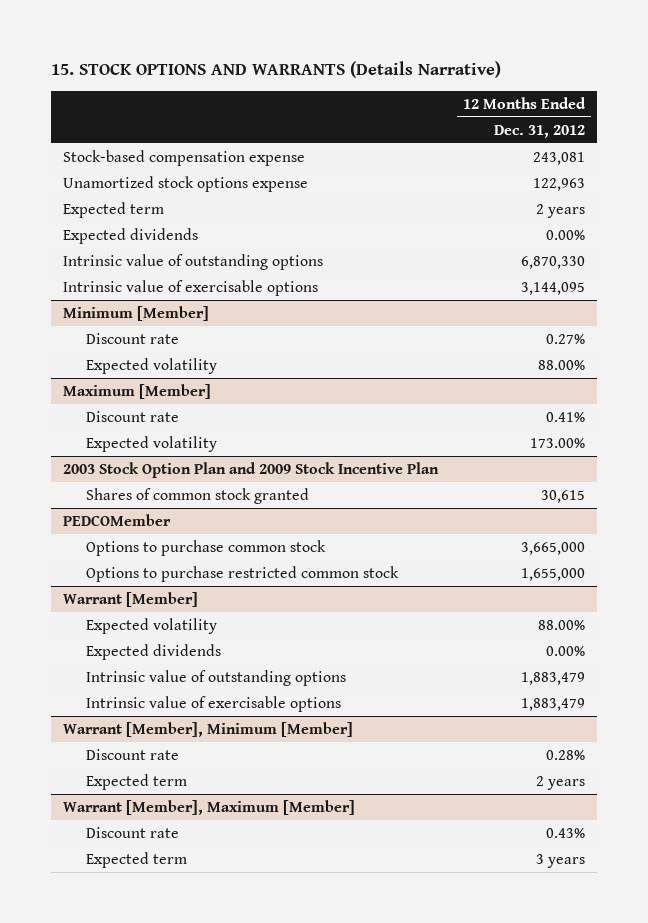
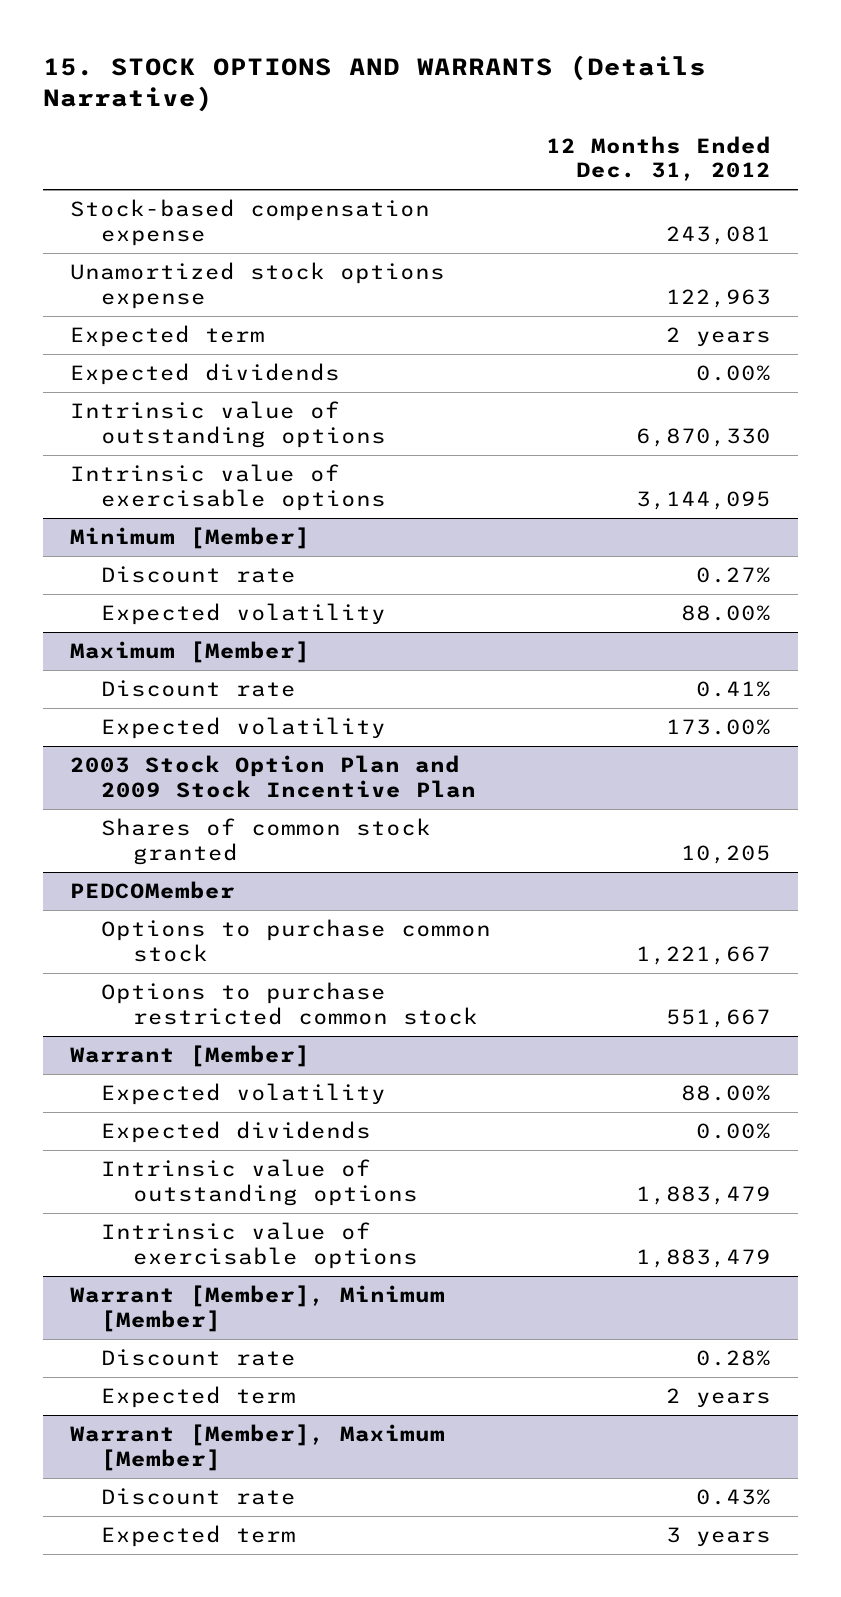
@ 2003 Stock Option Plan and 2009 Stock Incentive Plan
- Shares of common stock granted | 30,615
+ Shares of common stock granted | 10,205
@ PEDCOMember
- Options to purchase common stock | 3,665,000
- Options to purchase restricted common stock | 1,655,000
+ Options to purchase common stock | 1,221,667
+ Options to purchase restricted common stock | 551,667

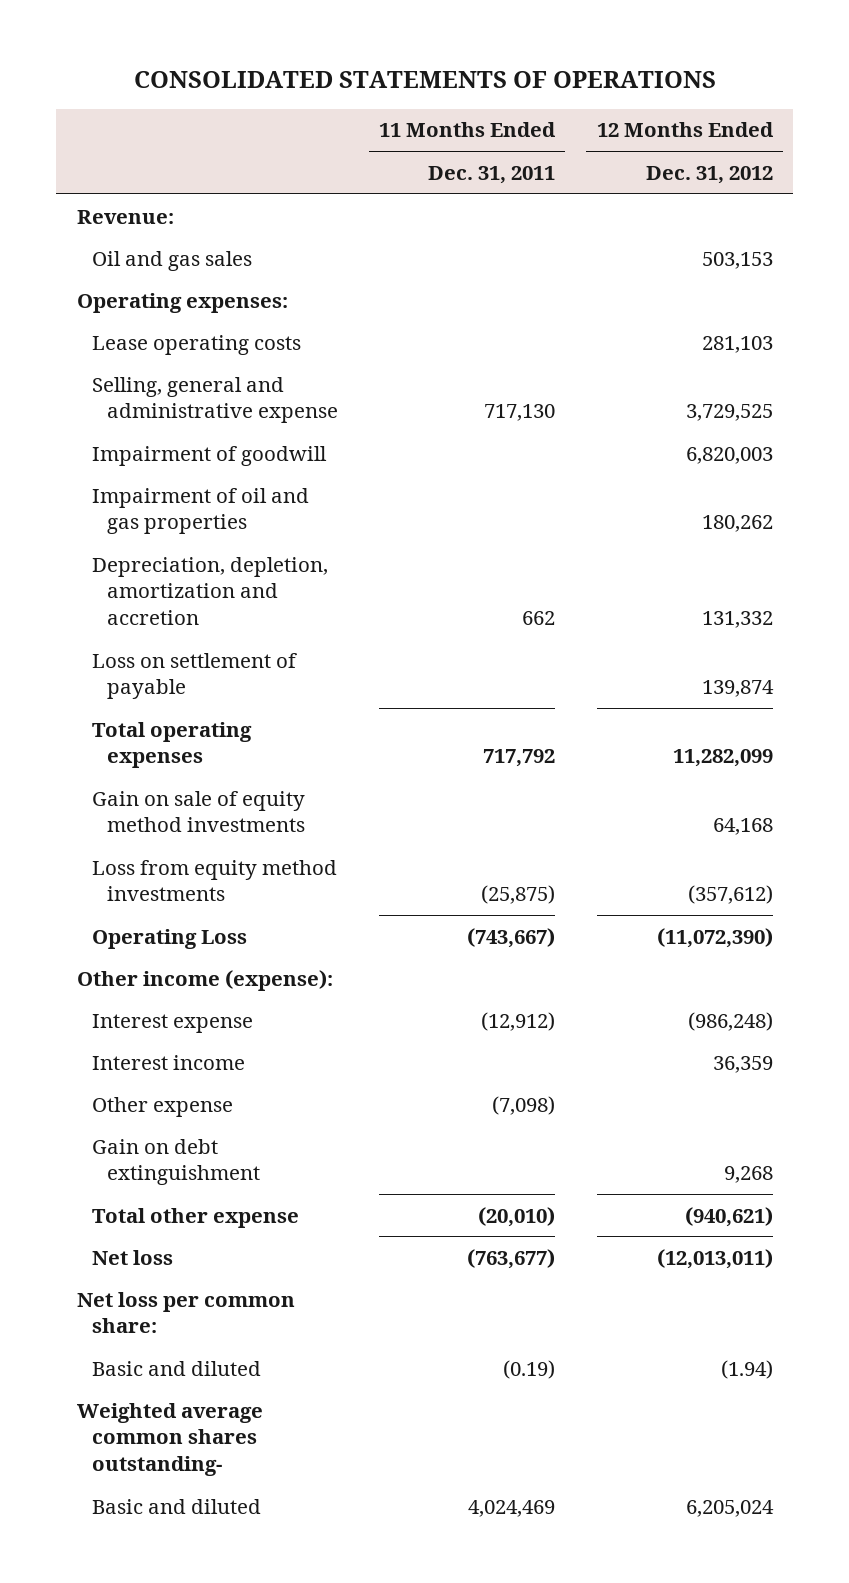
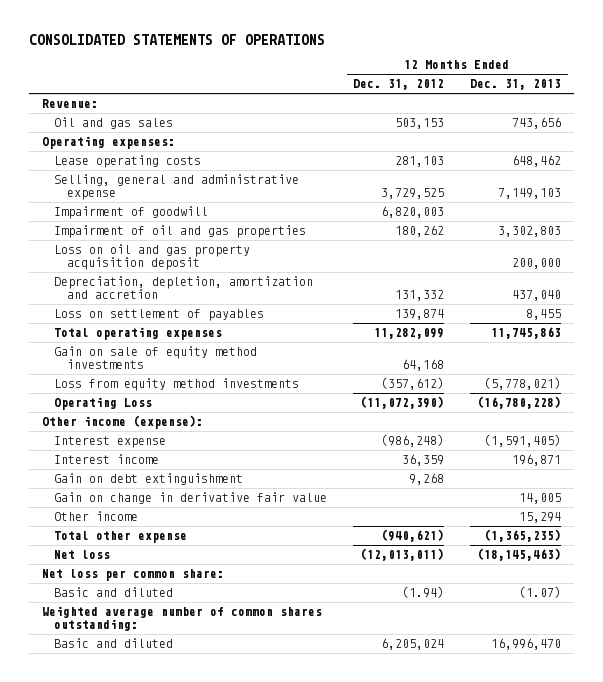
- | 11 Months Ended Dec. 31, 2011 | 12 Months Ended Dec. 31, 2012
+ | 12 Months Ended Dec. 31, 2012 | 12 Months Ended Dec. 31, 2013
+ Loss on oil and gas property acquisition deposit | | 200,000
- Loss on settlement of payable | | 139,874
+ Loss on settlement of payables | 139,874 | 8,455
- Other expense | (7,098) |
+ Gain on change in derivative fair value | | 14,005
+ Other income | | 15,294
- Weighted average common shares outstanding-
+ Weighted average number of common shares outstanding:

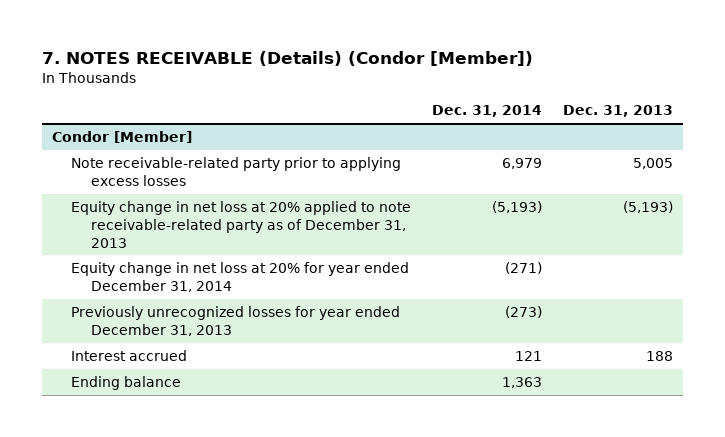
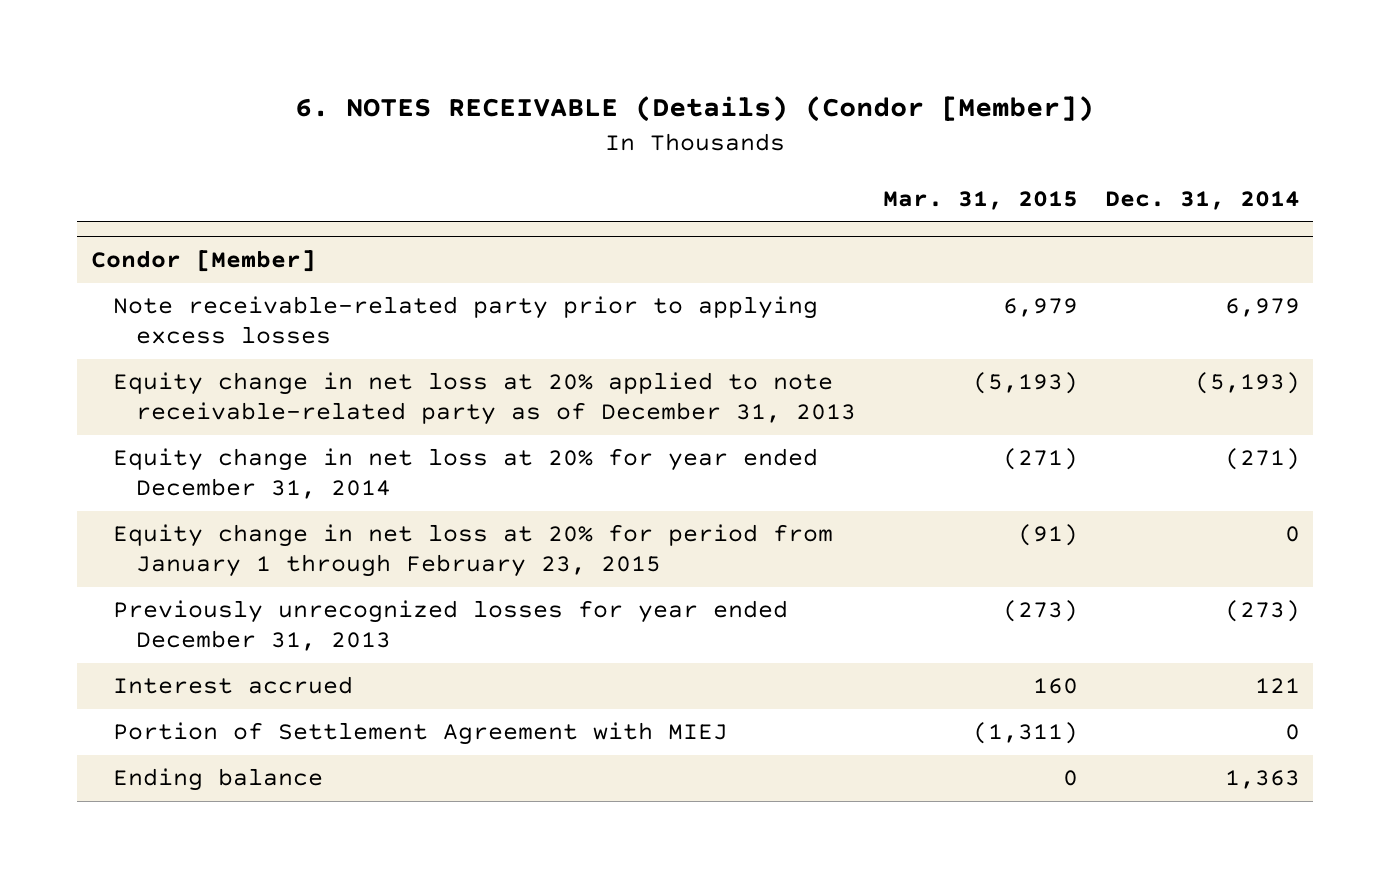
- 7. NOTES RECEIVABLE (Details) (Condor [Member])
+ 6. NOTES RECEIVABLE (Details) (Condor [Member])
- | Dec. 31, 2014 | Dec. 31, 2013
+ | Mar. 31, 2015 | Dec. 31, 2014
@ Condor [Member]
+ Equity change in net loss at 20% for period from January 1 through February 23, 2015 | (91) | 0
+ Portion of Settlement Agreement with MIEJ | (1,311) | 0

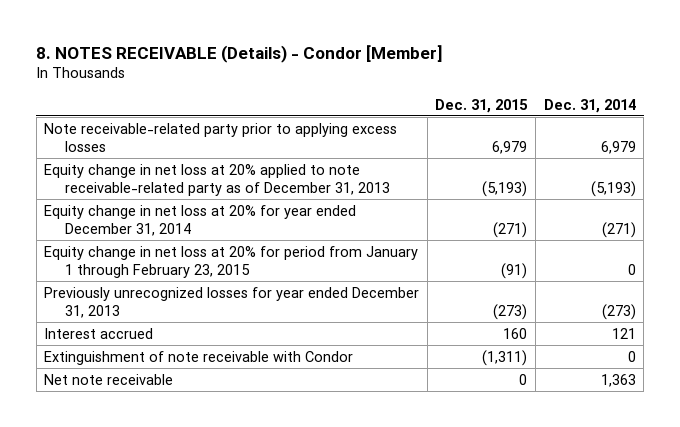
- 6. NOTES RECEIVABLE (Details) (Condor [Member])
+ 8. NOTES RECEIVABLE (Details) - Condor [Member]
- | Mar. 31, 2015 | Dec. 31, 2014
+ | Dec. 31, 2015 | Dec. 31, 2014
- Condor [Member]
- Portion of Settlement Agreement with MIEJ | (1,311) | 0
- Ending balance | 0 | 1,363
+ Extinguishment of note receivable with Condor | (1,311) | 0
+ Net note receivable | 0 | 1,363

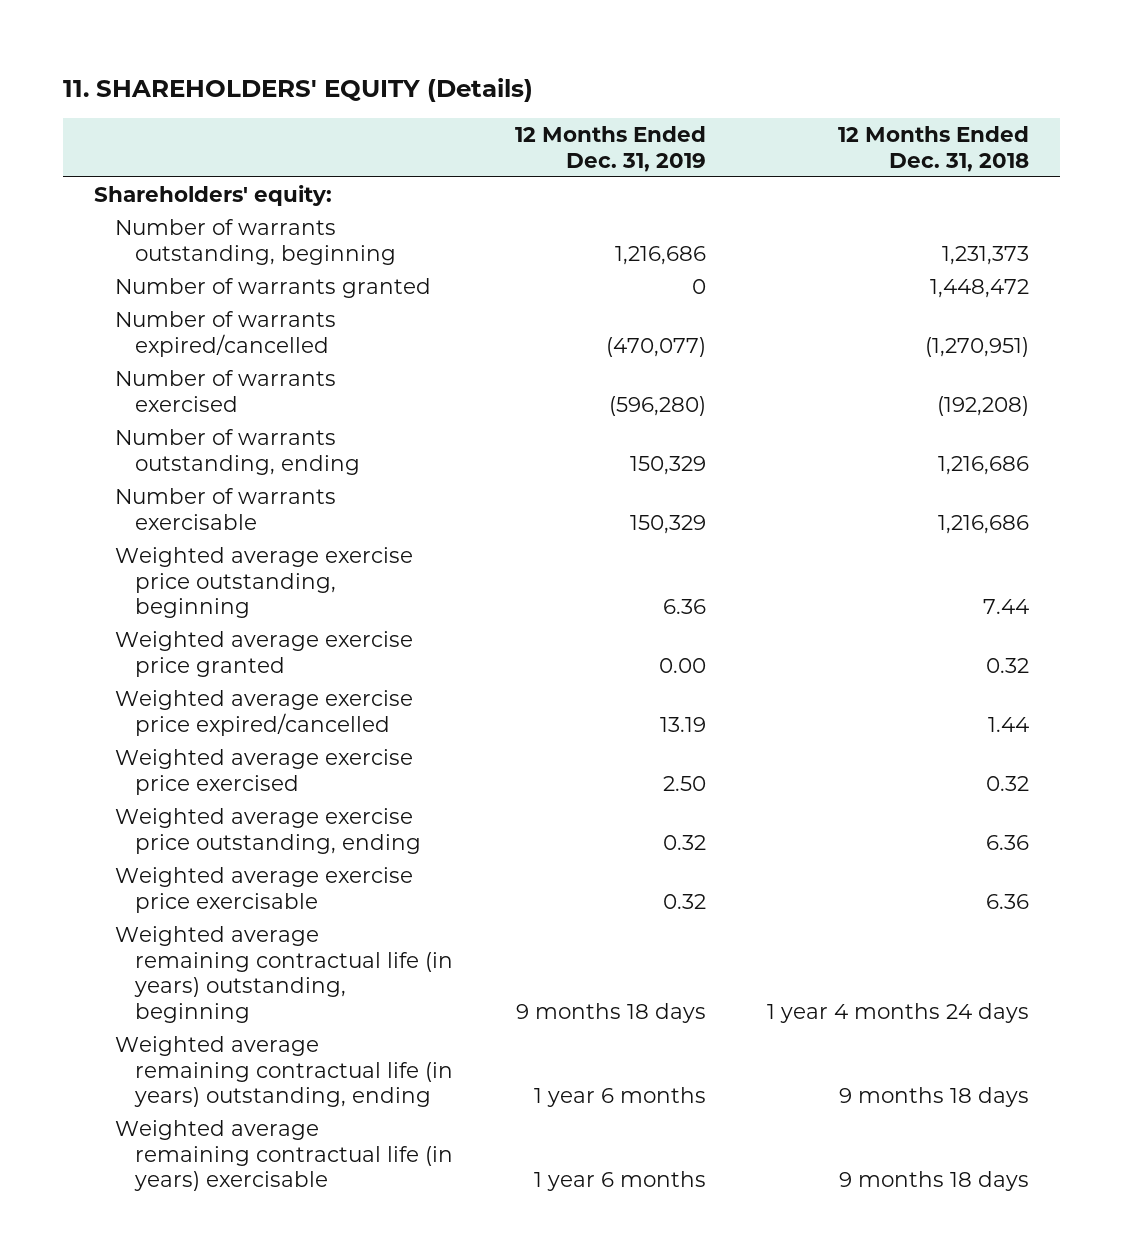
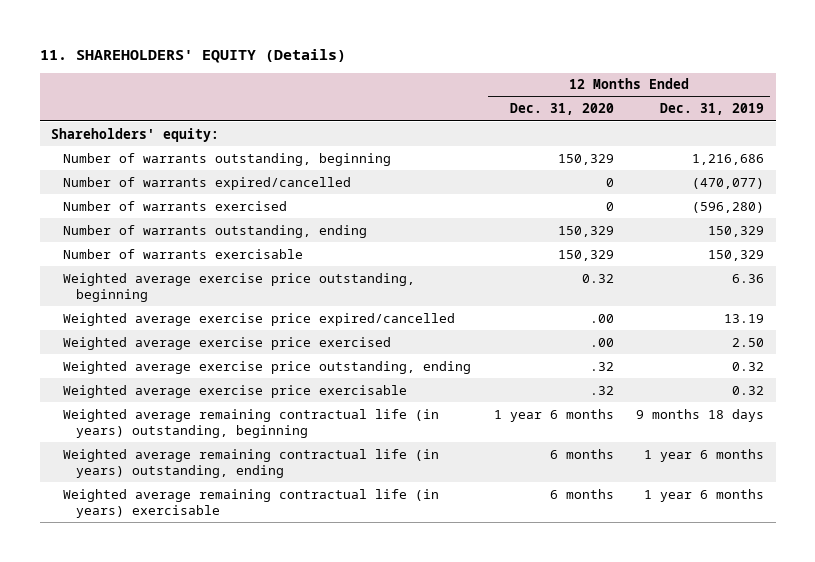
- | 12 Months Ended Dec. 31, 2019 | 12 Months Ended Dec. 31, 2018
+ | 12 Months Ended Dec. 31, 2020 | 12 Months Ended Dec. 31, 2019
- Number of warrants granted | 0 | 1,448,472
- Weighted average exercise price granted | 0.00 | 0.32

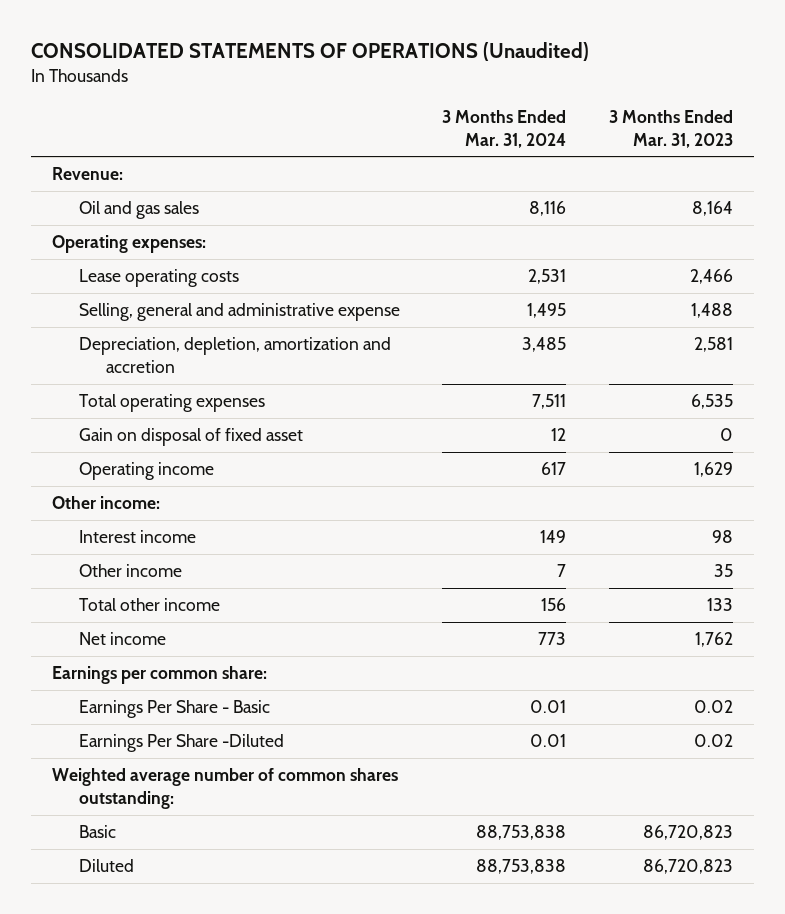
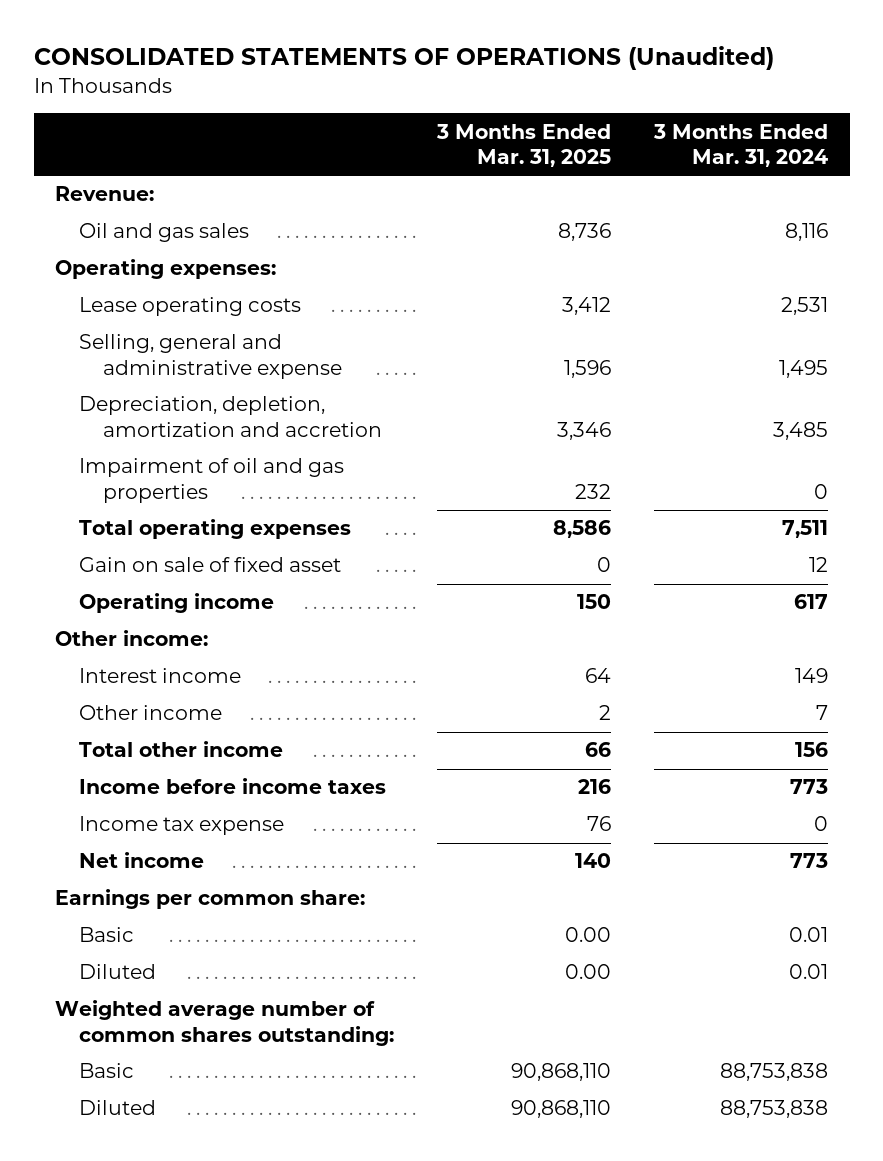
- | 3 Months Ended Mar. 31, 2024 | 3 Months Ended Mar. 31, 2023
+ | 3 Months Ended Mar. 31, 2025 | 3 Months Ended Mar. 31, 2024
+ Impairment of oil and gas properties | 232 | 0
- Gain on disposal of fixed asset | 12 | 0
+ Gain on sale of fixed asset | 0 | 12
+ Income before income taxes | 216 | 773
+ Income tax expense | 76 | 0
- Earnings Per Share - Basic | 0.01 | 0.02
- Earnings Per Share -Diluted | 0.01 | 0.02
+ Basic | 0.00 | 0.01
+ Diluted | 0.00 | 0.01

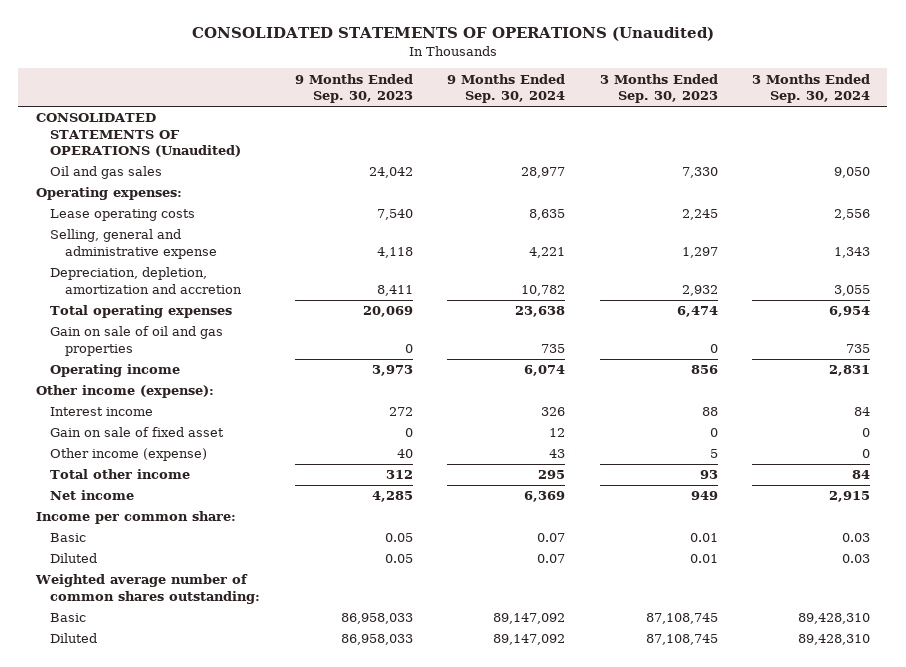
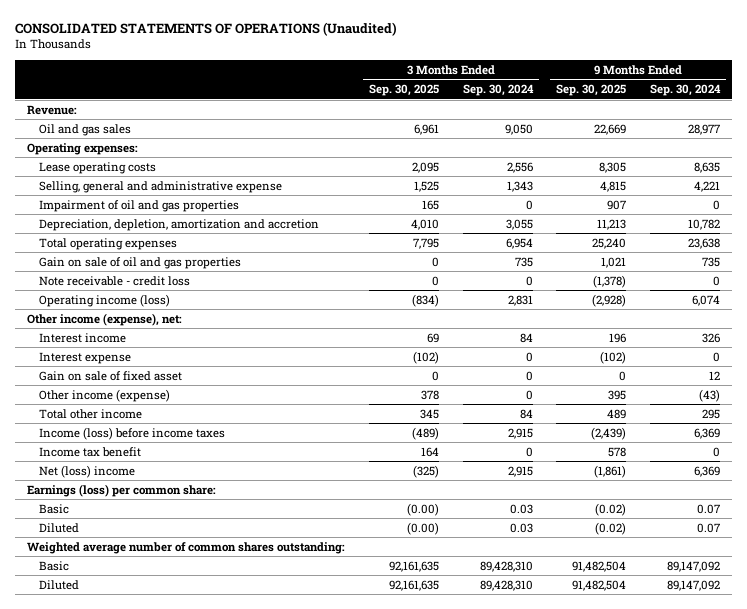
- | 9 Months Ended Sep. 30, 2023 | 9 Months Ended Sep. 30, 2024 | 3 Months Ended Sep. 30, 2023 | 3 Months Ended Sep. 30, 2024
+ | 3 Months Ended Sep. 30, 2025 | 3 Months Ended Sep. 30, 2024 | 9 Months Ended Sep. 30, 2025 | 9 Months Ended Sep. 30, 2024
- CONSOLIDATED STATEMENTS OF OPERATIONS (Unaudited)
+ Revenue:
+ Impairment of oil and gas properties | 165 | 0 | 907 | 0
- Operating income | 3,973 | 6,074 | 856 | 2,831
- Other income (expense):
+ Note receivable - credit loss | 0 | 0 | (1,378) | 0
+ Operating income (loss) | (834) | 2,831 | (2,928) | 6,074
+ Other income (expense), net:
+ Interest expense | (102) | 0 | (102) | 0
- Other income (expense) | 40 | 43 | 5 | 0
+ Other income (expense) | 378 | 0 | 395 | (43)
- Net income | 4,285 | 6,369 | 949 | 2,915
- Income per common share:
+ Income (loss) before income taxes | (489) | 2,915 | (2,439) | 6,369
+ Income tax benefit | 164 | 0 | 578 | 0
+ Net (loss) income | (325) | 2,915 | (1,861) | 6,369
+ Earnings (loss) per common share:

